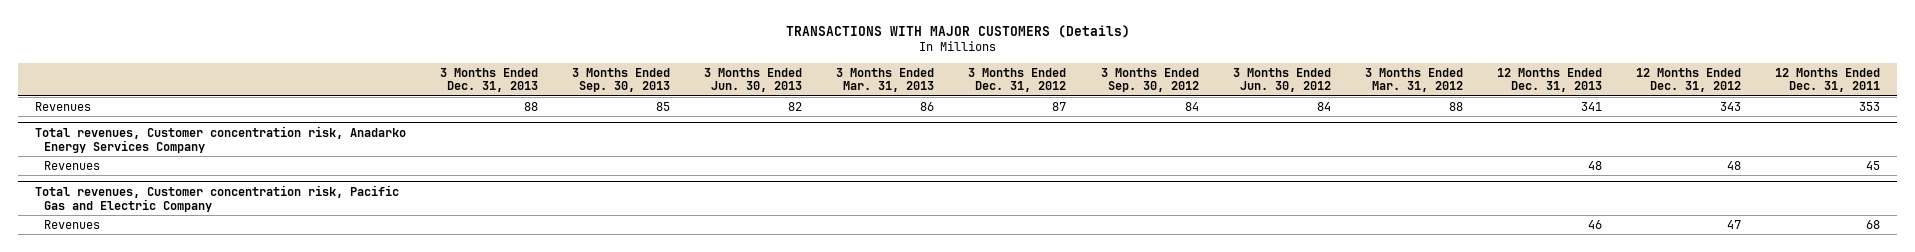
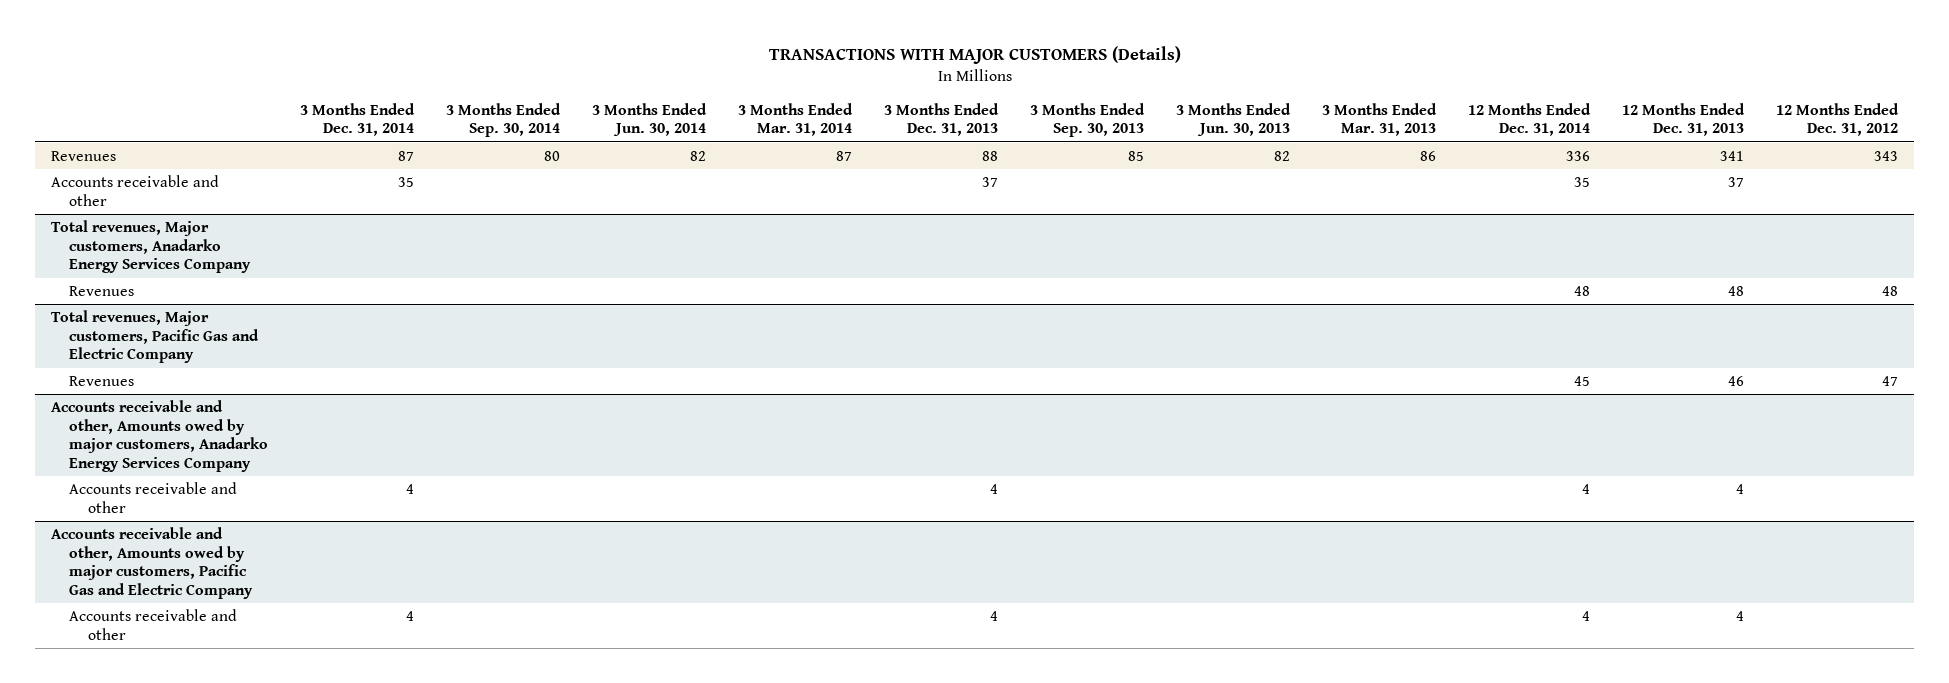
- | 3 Months Ended Dec. 31, 2013 | 3 Months Ended Sep. 30, 2013 | 3 Months Ended Jun. 30, 2013 | 3 Months Ended Mar. 31, 2013 | 3 Months Ended Dec. 31, 2012 | 3 Months Ended Sep. 30, 2012 | 3 Months Ended Jun. 30, 2012 | 3 Months Ended Mar. 31, 2012 | 12 Months Ended Dec. 31, 2013 | 12 Months Ended Dec. 31, 2012 | 12 Months Ended Dec. 31, 2011
+ | 3 Months Ended Dec. 31, 2014 | 3 Months Ended Sep. 30, 2014 | 3 Months Ended Jun. 30, 2014 | 3 Months Ended Mar. 31, 2014 | 3 Months Ended Dec. 31, 2013 | 3 Months Ended Sep. 30, 2013 | 3 Months Ended Jun. 30, 2013 | 3 Months Ended Mar. 31, 2013 | 12 Months Ended Dec. 31, 2014 | 12 Months Ended Dec. 31, 2013 | 12 Months Ended Dec. 31, 2012
- Total revenues, Customer concentration risk, Anadarko Energy Services Company
+ Accounts receivable and other | 35 | | | | 37 | | | | 35 | 37 |
+ Total revenues, Major customers, Anadarko Energy Services Company
- Total revenues, Customer concentration risk, Pacific Gas and Electric Company
+ Total revenues, Major customers, Pacific Gas and Electric Company
+ Accounts receivable and other, Amounts owed by major customers, Anadarko Energy Services Company
+ Accounts receivable and other | 4 | | | | 4 | | | | 4 | 4 |
+ Accounts receivable and other, Amounts owed by major customers, Pacific Gas and Electric Company
+ Accounts receivable and other | 4 | | | | 4 | | | | 4 | 4 |

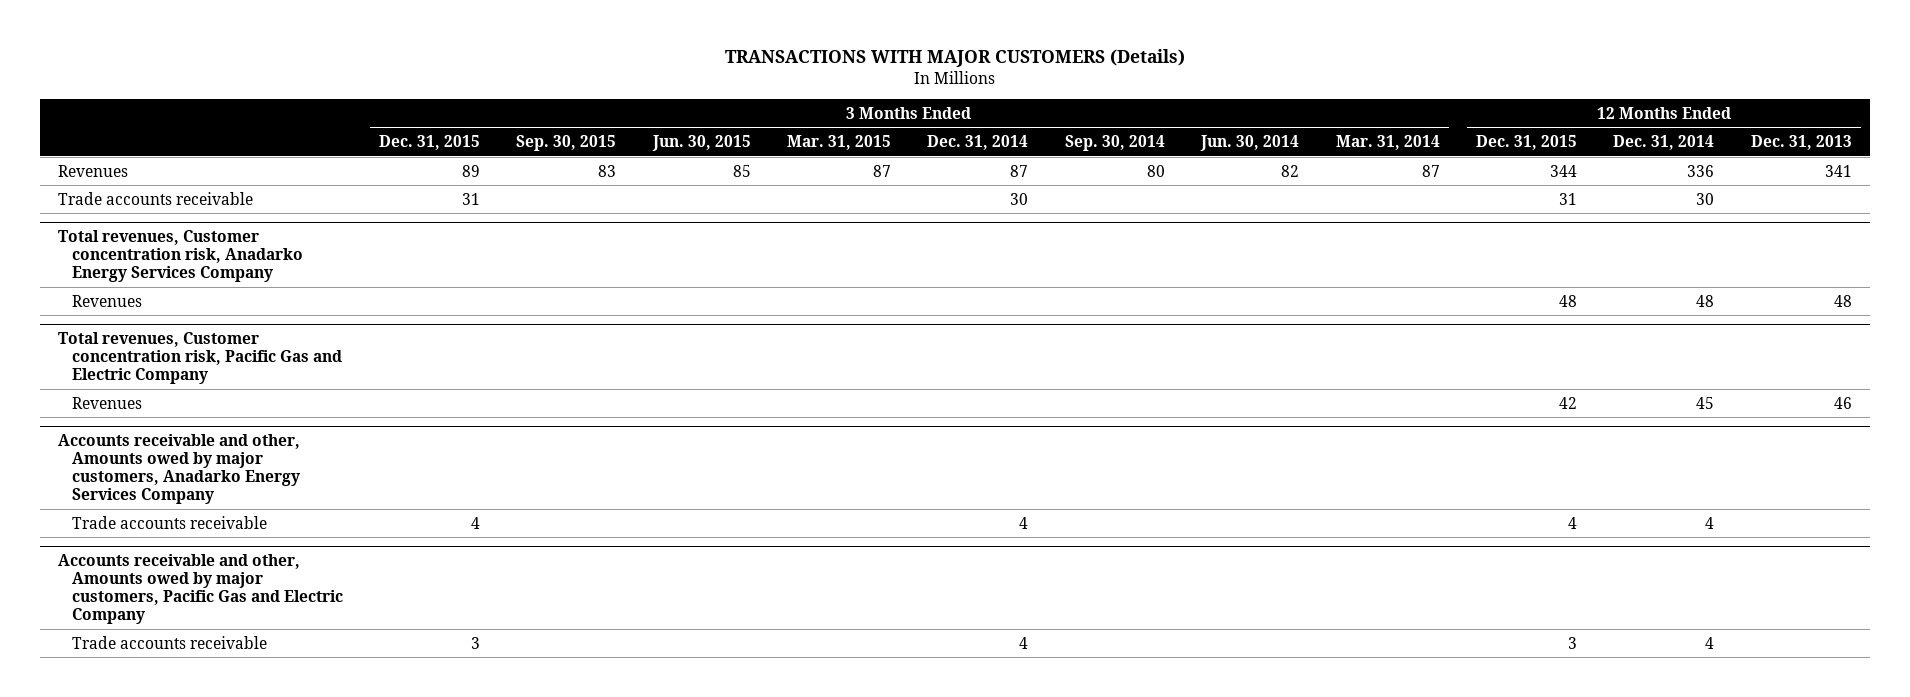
- | 3 Months Ended Dec. 31, 2014 | 3 Months Ended Sep. 30, 2014 | 3 Months Ended Jun. 30, 2014 | 3 Months Ended Mar. 31, 2014 | 3 Months Ended Dec. 31, 2013 | 3 Months Ended Sep. 30, 2013 | 3 Months Ended Jun. 30, 2013 | 3 Months Ended Mar. 31, 2013 | 12 Months Ended Dec. 31, 2014 | 12 Months Ended Dec. 31, 2013 | 12 Months Ended Dec. 31, 2012
+ | 3 Months Ended Dec. 31, 2015 | 3 Months Ended Sep. 30, 2015 | 3 Months Ended Jun. 30, 2015 | 3 Months Ended Mar. 31, 2015 | 3 Months Ended Dec. 31, 2014 | 3 Months Ended Sep. 30, 2014 | 3 Months Ended Jun. 30, 2014 | 3 Months Ended Mar. 31, 2014 | 12 Months Ended Dec. 31, 2015 | 12 Months Ended Dec. 31, 2014 | 12 Months Ended Dec. 31, 2013
- Accounts receivable and other | 35 | | | | 37 | | | | 35 | 37 |
- Total revenues, Major customers, Anadarko Energy Services Company
+ Trade accounts receivable | 31 | | | | 30 | | | | 31 | 30 |
+ Total revenues, Customer concentration risk, Anadarko Energy Services Company
- Total revenues, Major customers, Pacific Gas and Electric Company
+ Total revenues, Customer concentration risk, Pacific Gas and Electric Company
@ Accounts receivable and other, Amounts owed by major customers, Anadarko Energy Services Company
- Accounts receivable and other | 4 | | | | 4 | | | | 4 | 4 |
+ Trade accounts receivable | 4 | | | | 4 | | | | 4 | 4 |
@ Accounts receivable and other, Amounts owed by major customers, Pacific Gas and Electric Company
- Accounts receivable and other | 4 | | | | 4 | | | | 4 | 4 |
+ Trade accounts receivable | 3 | | | | 4 | | | | 3 | 4 |

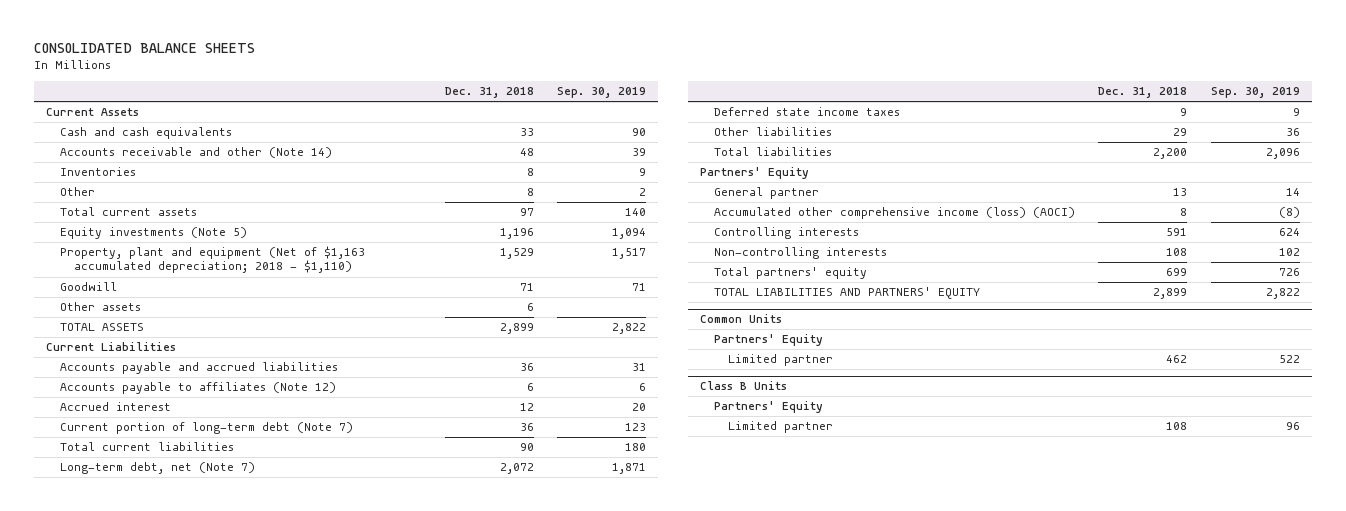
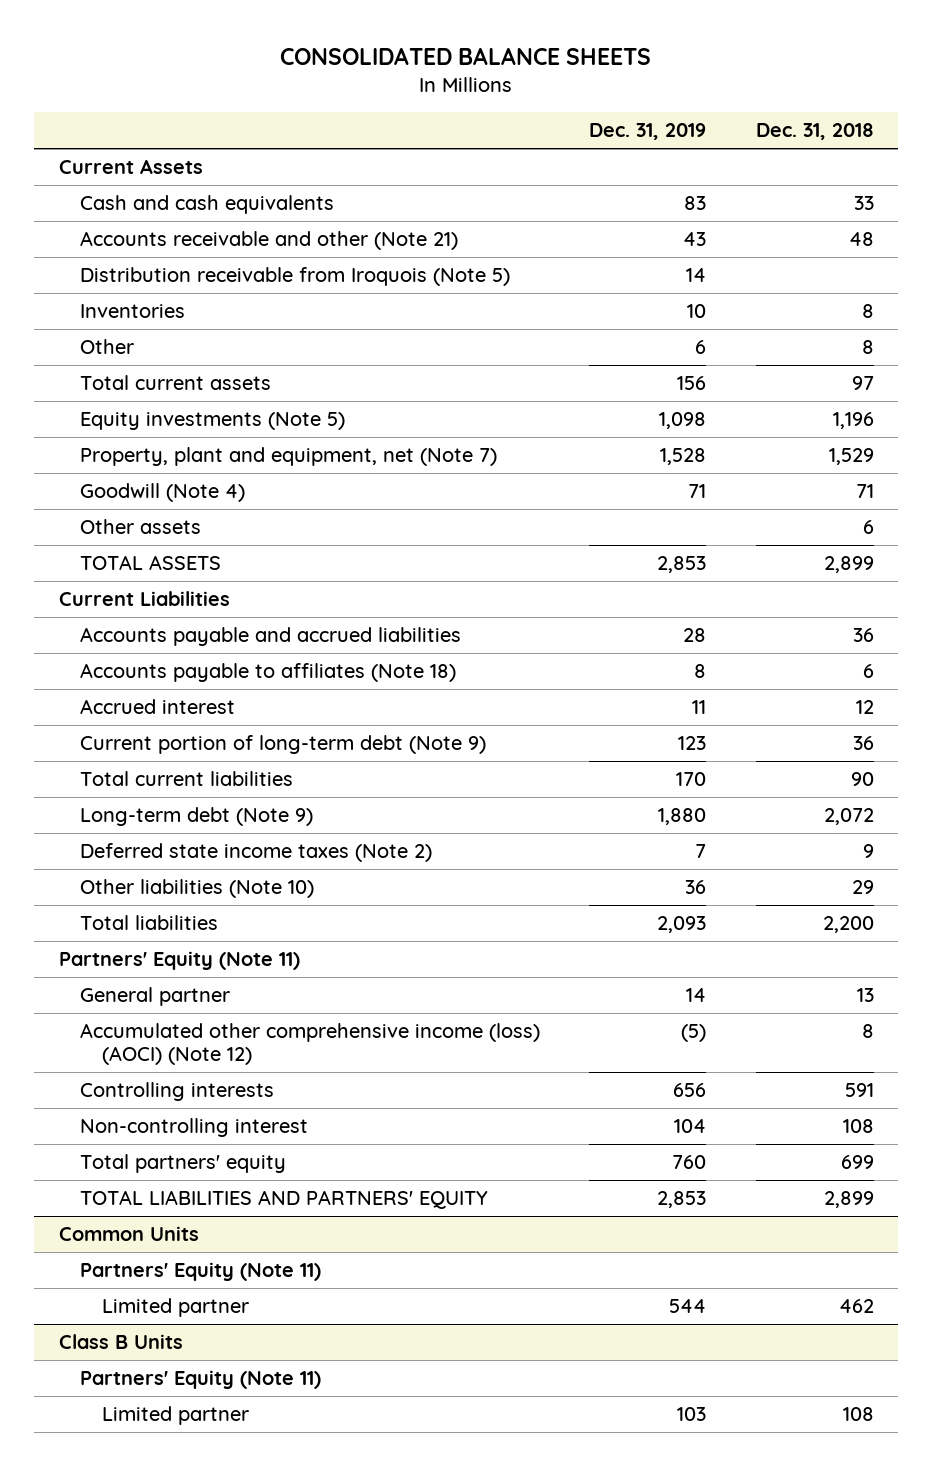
- | Dec. 31, 2018 | Sep. 30, 2019
+ | Dec. 31, 2019 | Dec. 31, 2018
- Accounts receivable and other (Note 14) | 48 | 39
+ Accounts receivable and other (Note 21) | 43 | 48
+ Distribution receivable from Iroquois (Note 5) | 14 |
- Property, plant and equipment (Net of $1,163 accumulated depreciation; 2018 - $1,110) | 1,529 | 1,517
- Goodwill | 71 | 71
+ Property, plant and equipment, net (Note 7) | 1,528 | 1,529
+ Goodwill (Note 4) | 71 | 71
- Accounts payable to affiliates (Note 12) | 6 | 6
+ Accounts payable to affiliates (Note 18) | 8 | 6
- Current portion of long-term debt (Note 7) | 36 | 123
+ Current portion of long-term debt (Note 9) | 123 | 36
- Long-term debt, net (Note 7) | 2,072 | 1,871
- Deferred state income taxes | 9 | 9
- Other liabilities | 29 | 36
+ Long-term debt (Note 9) | 1,880 | 2,072
+ Deferred state income taxes (Note 2) | 7 | 9
+ Other liabilities (Note 10) | 36 | 29
- Partners' Equity
+ Partners' Equity (Note 11)
- Accumulated other comprehensive income (loss) (AOCI) | 8 | (8)
+ Accumulated other comprehensive income (loss) (AOCI) (Note 12) | (5) | 8
- Non-controlling interests | 108 | 102
+ Non-controlling interest | 104 | 108
@ Common Units
- Partners' Equity
+ Partners' Equity (Note 11)
@ Class B Units
- Partners' Equity
+ Partners' Equity (Note 11)

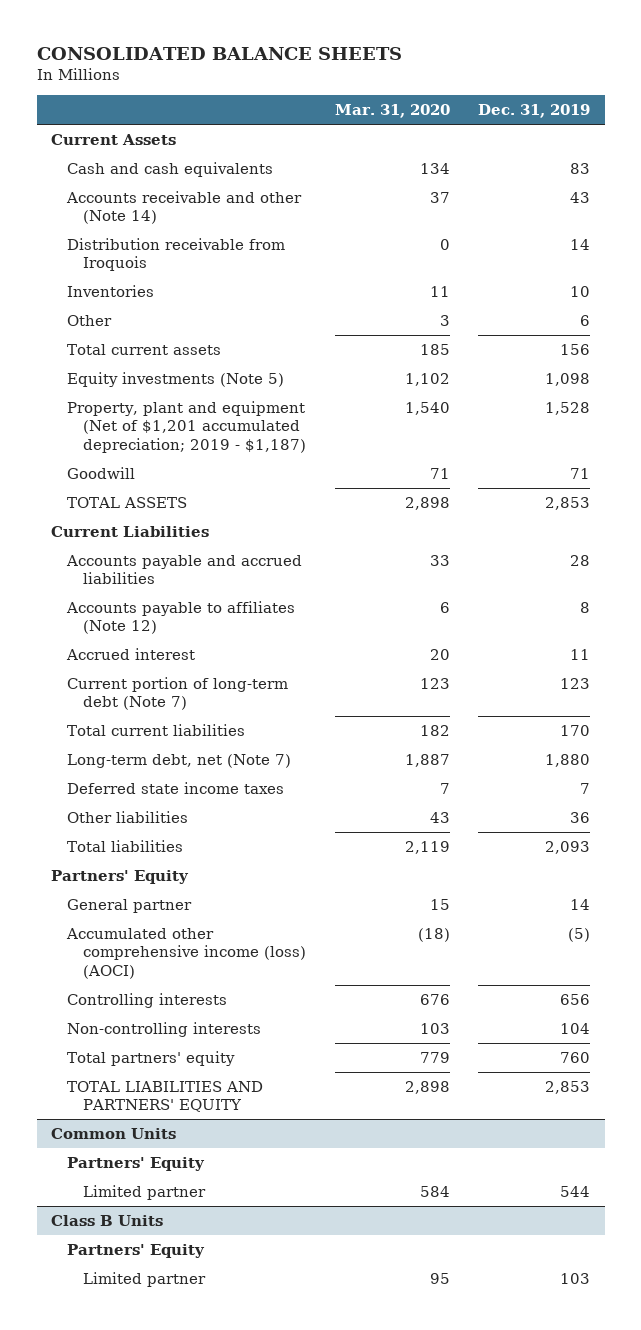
- | Dec. 31, 2019 | Dec. 31, 2018
+ | Mar. 31, 2020 | Dec. 31, 2019
- Accounts receivable and other (Note 21) | 43 | 48
- Distribution receivable from Iroquois (Note 5) | 14 |
+ Accounts receivable and other (Note 14) | 37 | 43
+ Distribution receivable from Iroquois | 0 | 14
- Property, plant and equipment, net (Note 7) | 1,528 | 1,529
- Goodwill (Note 4) | 71 | 71
- Other assets | | 6
+ Property, plant and equipment (Net of $1,201 accumulated depreciation; 2019 - $1,187) | 1,540 | 1,528
+ Goodwill | 71 | 71
- Accounts payable to affiliates (Note 18) | 8 | 6
+ Accounts payable to affiliates (Note 12) | 6 | 8
- Current portion of long-term debt (Note 9) | 123 | 36
+ Current portion of long-term debt (Note 7) | 123 | 123
- Long-term debt (Note 9) | 1,880 | 2,072
- Deferred state income taxes (Note 2) | 7 | 9
- Other liabilities (Note 10) | 36 | 29
+ Long-term debt, net (Note 7) | 1,887 | 1,880
+ Deferred state income taxes | 7 | 7
+ Other liabilities | 43 | 36
- Partners' Equity (Note 11)
+ Partners' Equity
- Accumulated other comprehensive income (loss) (AOCI) (Note 12) | (5) | 8
+ Accumulated other comprehensive income (loss) (AOCI) | (18) | (5)
- Non-controlling interest | 104 | 108
+ Non-controlling interests | 103 | 104
@ Common Units
- Partners' Equity (Note 11)
+ Partners' Equity
@ Class B Units
- Partners' Equity (Note 11)
+ Partners' Equity

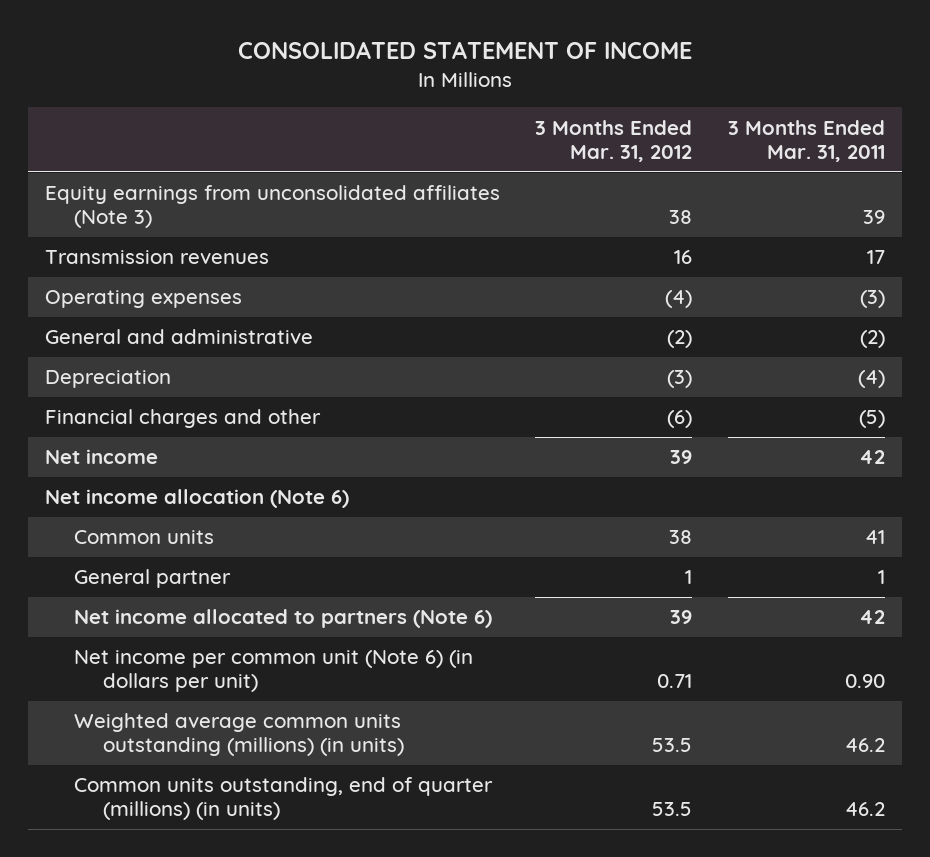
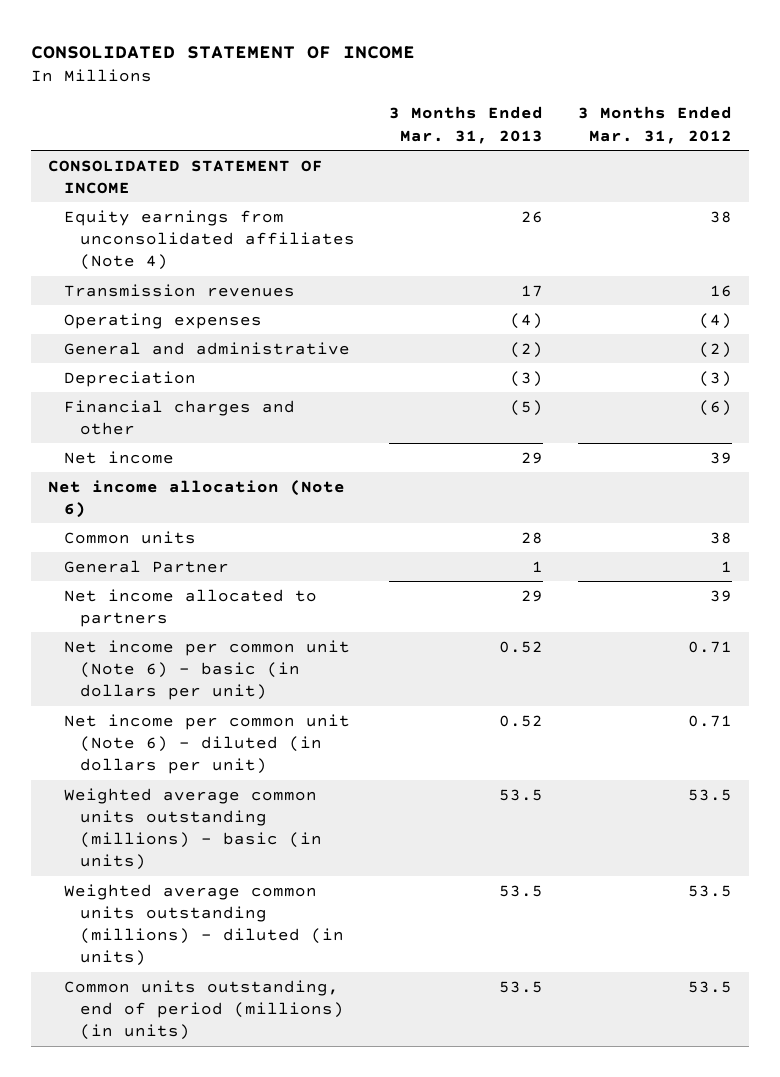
- | 3 Months Ended Mar. 31, 2012 | 3 Months Ended Mar. 31, 2011
+ | 3 Months Ended Mar. 31, 2013 | 3 Months Ended Mar. 31, 2012
- Equity earnings from unconsolidated affiliates (Note 3) | 38 | 39
+ CONSOLIDATED STATEMENT OF INCOME
+ Equity earnings from unconsolidated affiliates (Note 4) | 26 | 38
- General partner | 1 | 1
- Net income allocated to partners (Note 6) | 39 | 42
- Net income per common unit (Note 6) (in dollars per unit) | 0.71 | 0.90
- Weighted average common units outstanding (millions) (in units) | 53.5 | 46.2
- Common units outstanding, end of quarter (millions) (in units) | 53.5 | 46.2
+ General Partner | 1 | 1
+ Net income allocated to partners | 29 | 39
+ Net income per common unit (Note 6) - basic (in dollars per unit) | 0.52 | 0.71
+ Net income per common unit (Note 6) - diluted (in dollars per unit) | 0.52 | 0.71
+ Weighted average common units outstanding (millions) - basic (in units) | 53.5 | 53.5
+ Weighted average common units outstanding (millions) - diluted (in units) | 53.5 | 53.5
+ Common units outstanding, end of period (millions) (in units) | 53.5 | 53.5

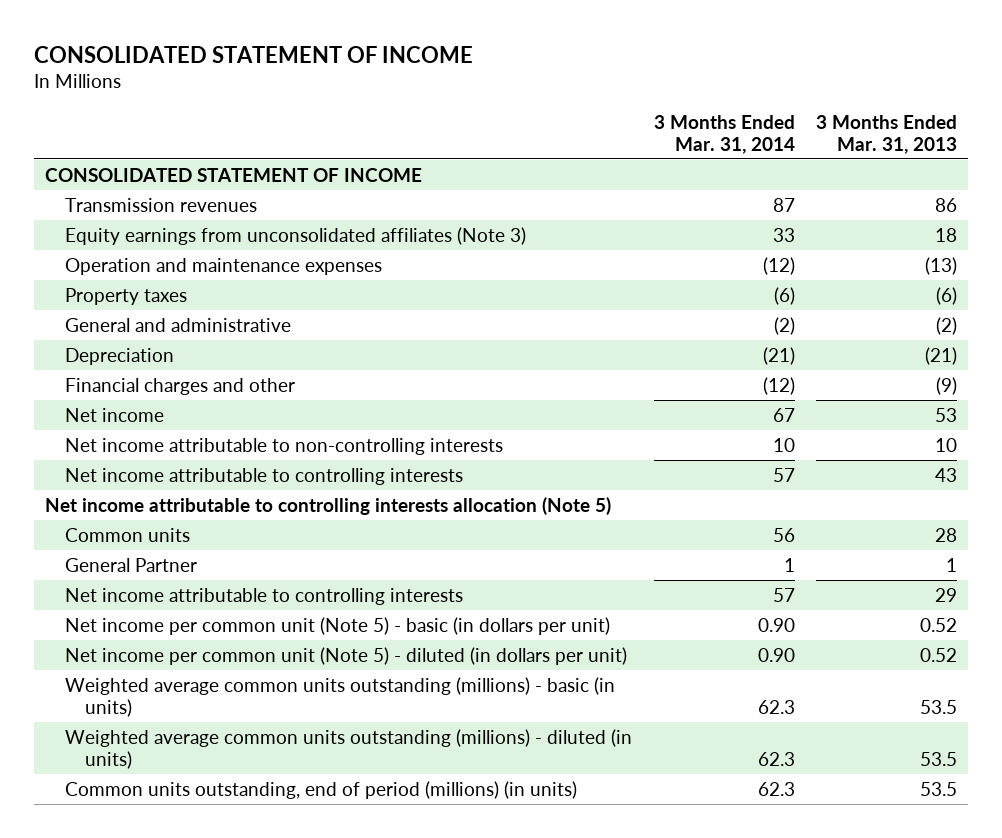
- | 3 Months Ended Mar. 31, 2013 | 3 Months Ended Mar. 31, 2012
+ | 3 Months Ended Mar. 31, 2014 | 3 Months Ended Mar. 31, 2013
- Equity earnings from unconsolidated affiliates (Note 4) | 26 | 38
- Transmission revenues | 17 | 16
- Operating expenses | (4) | (4)
+ Transmission revenues | 87 | 86
+ Equity earnings from unconsolidated affiliates (Note 3) | 33 | 18
+ Operation and maintenance expenses | (12) | (13)
+ Property taxes | (6) | (6)
- Depreciation | (3) | (3)
- Financial charges and other | (5) | (6)
- Net income | 29 | 39
- Net income allocation (Note 6)
+ Depreciation | (21) | (21)
+ Financial charges and other | (12) | (9)
+ Net income | 67 | 53
+ Net income attributable to non-controlling interests | 10 | 10
+ Net income attributable to controlling interests | 57 | 43
+ Net income attributable to controlling interests allocation (Note 5)
- Net income allocated to partners | 29 | 39
- Net income per common unit (Note 6) - basic (in dollars per unit) | 0.52 | 0.71
- Net income per common unit (Note 6) - diluted (in dollars per unit) | 0.52 | 0.71
+ Net income attributable to controlling interests | 57 | 29
+ Net income per common unit (Note 5) - basic (in dollars per unit) | 0.90 | 0.52
+ Net income per common unit (Note 5) - diluted (in dollars per unit) | 0.90 | 0.52

